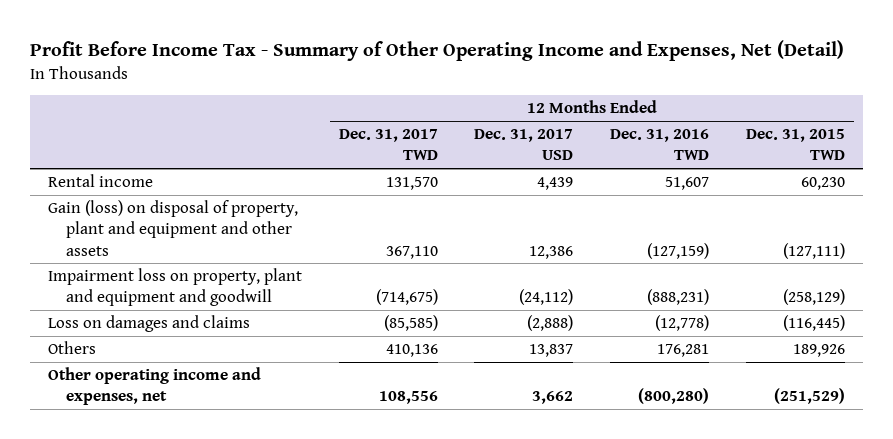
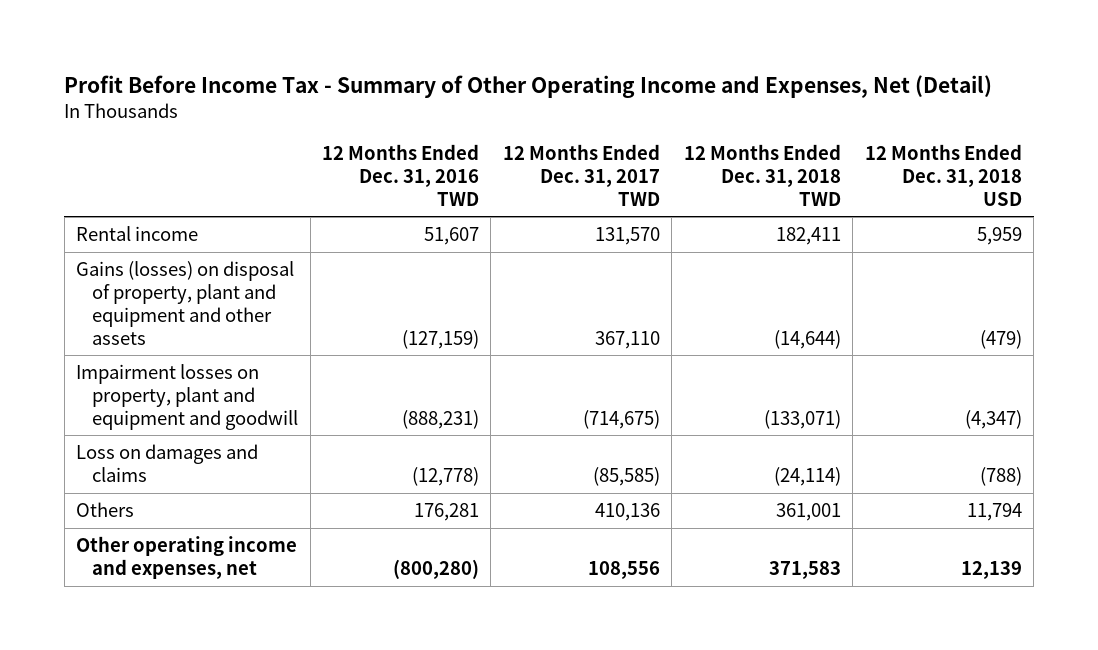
- | 12 Months Ended Dec. 31, 2017 TWD | 12 Months Ended Dec. 31, 2017 USD | 12 Months Ended Dec. 31, 2016 TWD | 12 Months Ended Dec. 31, 2015 TWD
+ | 12 Months Ended Dec. 31, 2016 TWD | 12 Months Ended Dec. 31, 2017 TWD | 12 Months Ended Dec. 31, 2018 TWD | 12 Months Ended Dec. 31, 2018 USD
- Gain (loss) on disposal of property, plant and equipment and other assets | 367,110 | 12,386 | (127,159) | (127,111)
- Impairment loss on property, plant and equipment and goodwill | (714,675) | (24,112) | (888,231) | (258,129)
+ Gains (losses) on disposal of property, plant and equipment and other assets | (127,159) | 367,110 | (14,644) | (479)
+ Impairment losses on property, plant and equipment and goodwill | (888,231) | (714,675) | (133,071) | (4,347)

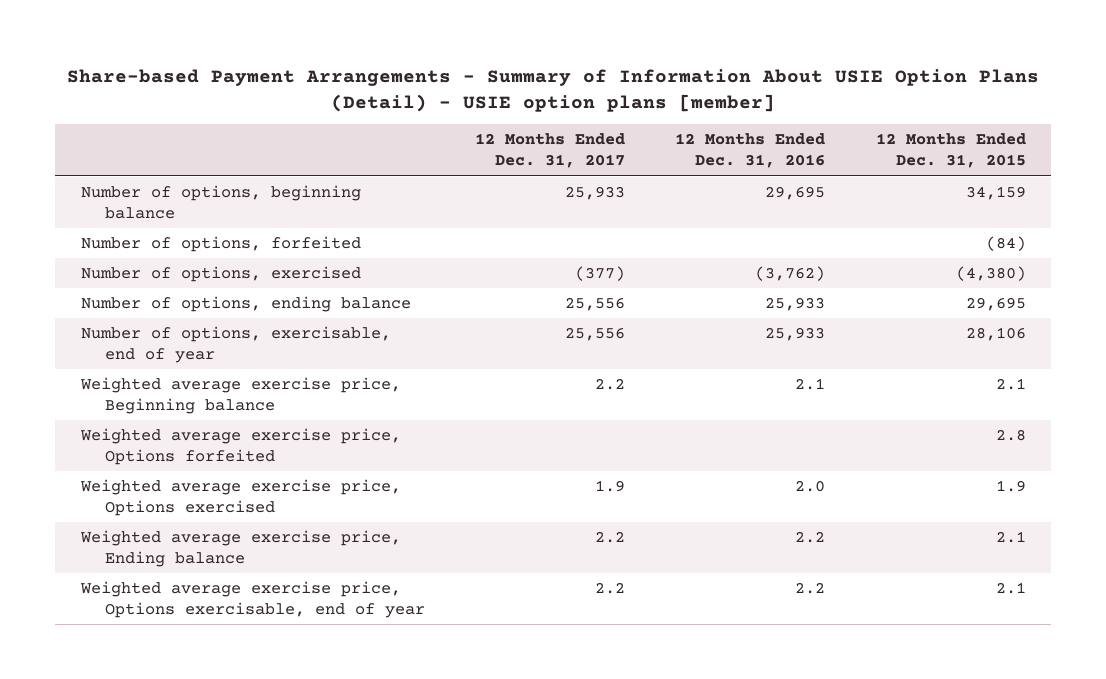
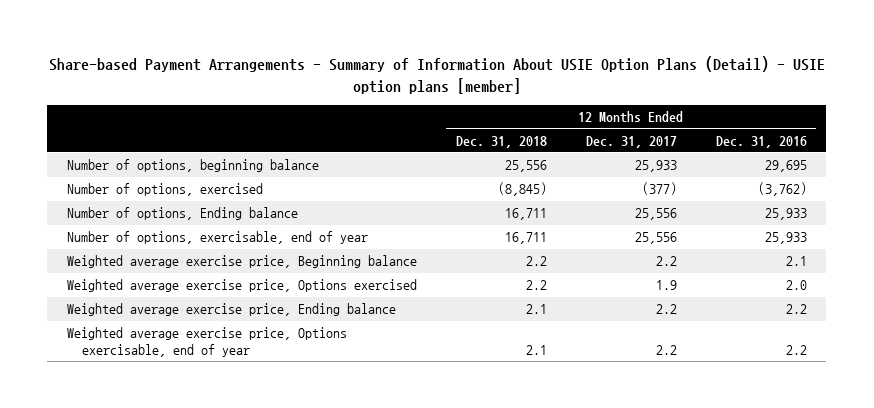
- | 12 Months Ended Dec. 31, 2017 | 12 Months Ended Dec. 31, 2016 | 12 Months Ended Dec. 31, 2015
+ | 12 Months Ended Dec. 31, 2018 | 12 Months Ended Dec. 31, 2017 | 12 Months Ended Dec. 31, 2016
- Number of options, forfeited | | | (84)
- Number of options, ending balance | 25,556 | 25,933 | 29,695
+ Number of options, Ending balance | 16,711 | 25,556 | 25,933
- Weighted average exercise price, Options forfeited | | | 2.8

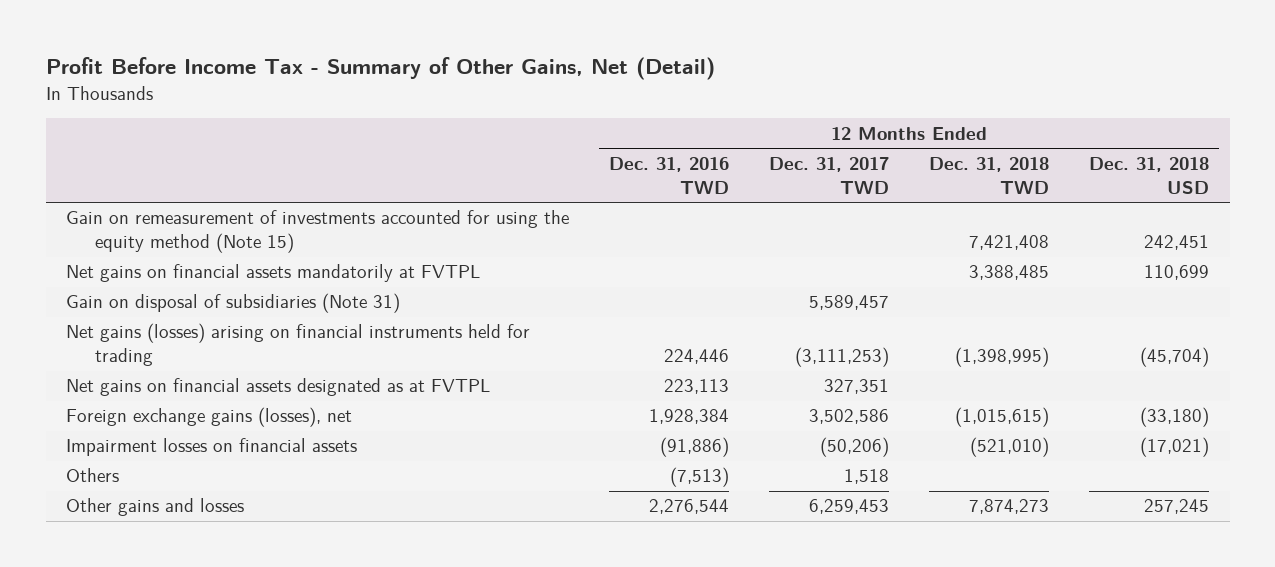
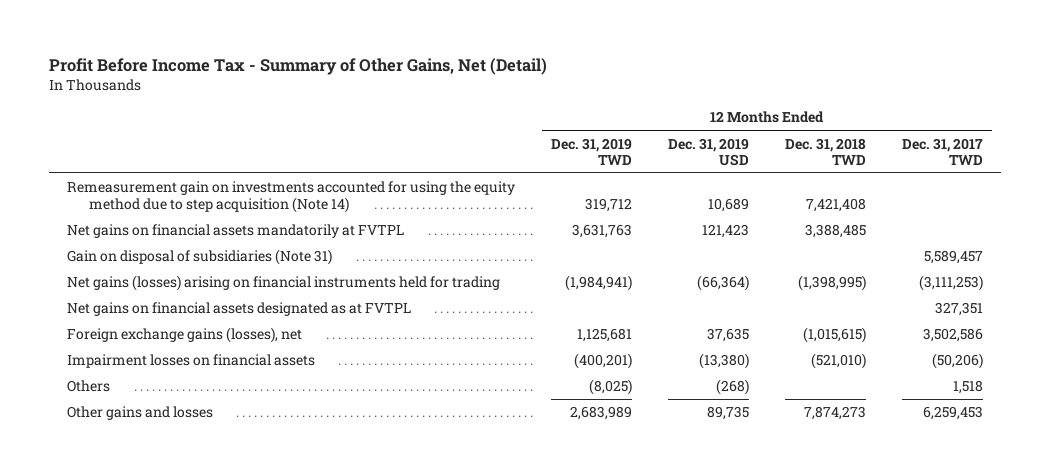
- | 12 Months Ended Dec. 31, 2016 TWD | 12 Months Ended Dec. 31, 2017 TWD | 12 Months Ended Dec. 31, 2018 TWD | 12 Months Ended Dec. 31, 2018 USD
+ | 12 Months Ended Dec. 31, 2019 TWD | 12 Months Ended Dec. 31, 2019 USD | 12 Months Ended Dec. 31, 2018 TWD | 12 Months Ended Dec. 31, 2017 TWD
- Gain on remeasurement of investments accounted for using the equity method (Note 15) | | | 7,421,408 | 242,451
+ Remeasurement gain on investments accounted for using the equity method due to step acquisition (Note 14) | 319,712 | 10,689 | 7,421,408 |

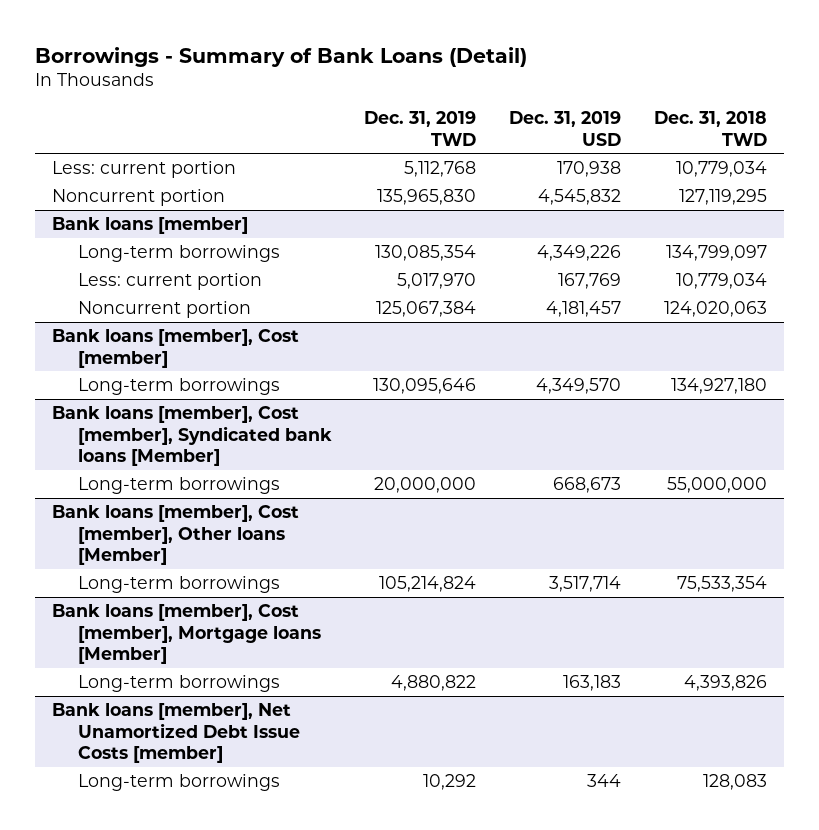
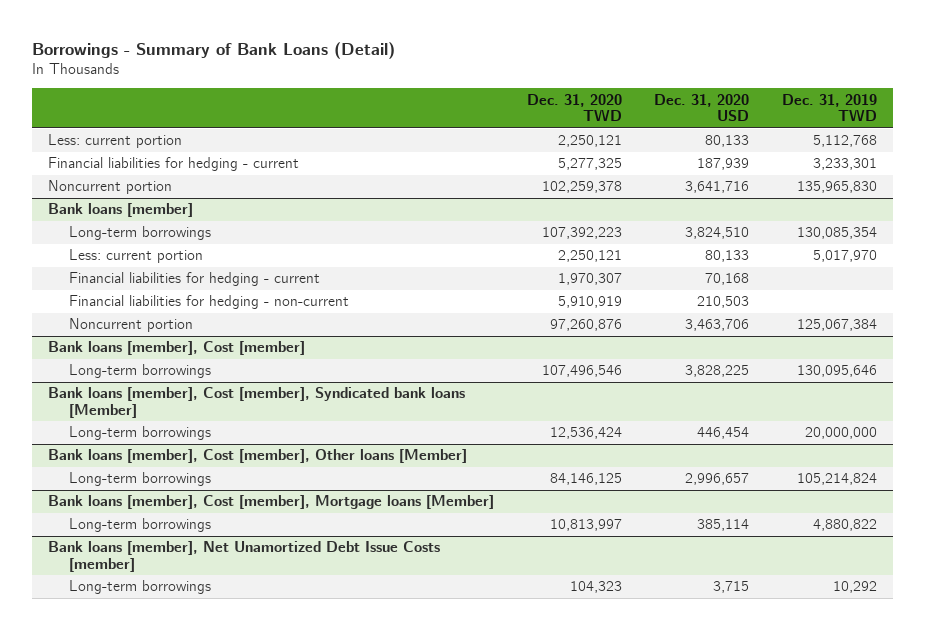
- | Dec. 31, 2019 TWD | Dec. 31, 2019 USD | Dec. 31, 2018 TWD
+ | Dec. 31, 2020 TWD | Dec. 31, 2020 USD | Dec. 31, 2019 TWD
+ Financial liabilities for hedging - current | 5,277,325 | 187,939 | 3,233,301
@ Bank loans [member]
+ Financial liabilities for hedging - current | 1,970,307 | 70,168 |
+ Financial liabilities for hedging - non-current | 5,910,919 | 210,503 |

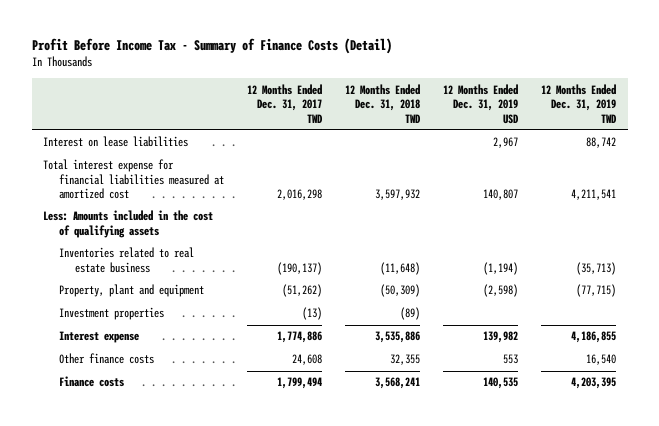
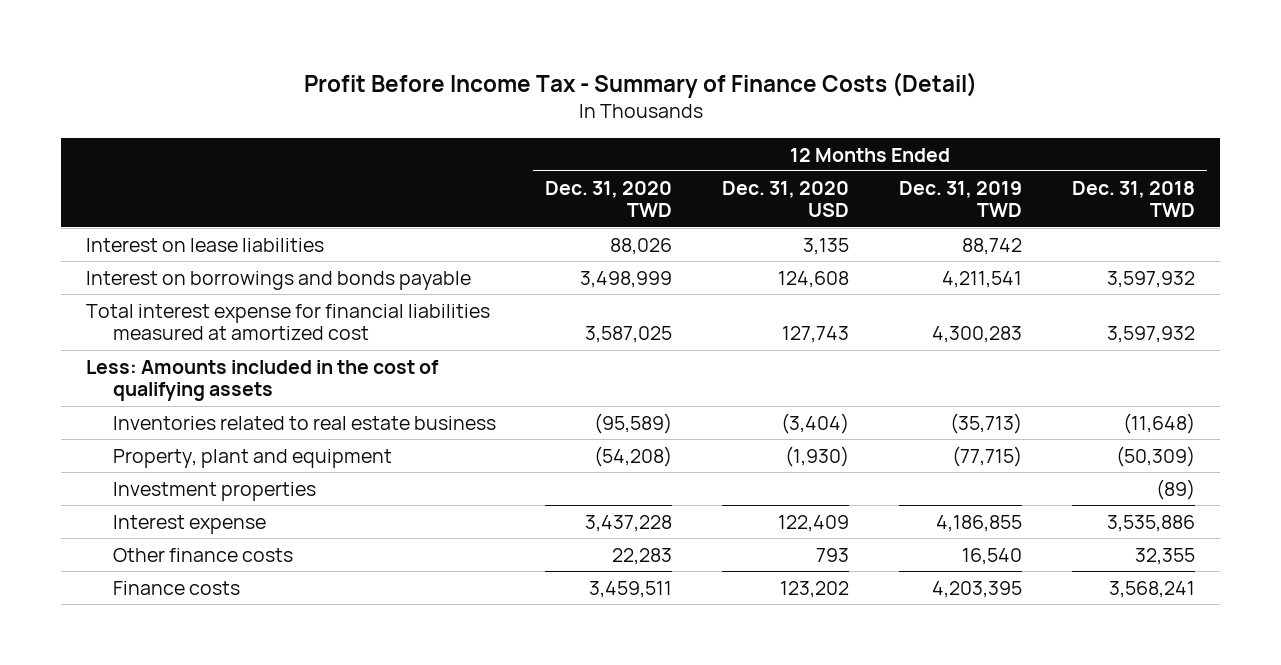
- | 12 Months Ended Dec. 31, 2017 TWD | 12 Months Ended Dec. 31, 2018 TWD | 12 Months Ended Dec. 31, 2019 USD | 12 Months Ended Dec. 31, 2019 TWD
+ | 12 Months Ended Dec. 31, 2020 TWD | 12 Months Ended Dec. 31, 2020 USD | 12 Months Ended Dec. 31, 2019 TWD | 12 Months Ended Dec. 31, 2018 TWD
- Total interest expense for financial liabilities measured at amortized cost | 2,016,298 | 3,597,932 | 140,807 | 4,211,541
+ Interest on borrowings and bonds payable | 3,498,999 | 124,608 | 4,211,541 | 3,597,932
+ Total interest expense for financial liabilities measured at amortized cost | 3,587,025 | 127,743 | 4,300,283 | 3,597,932

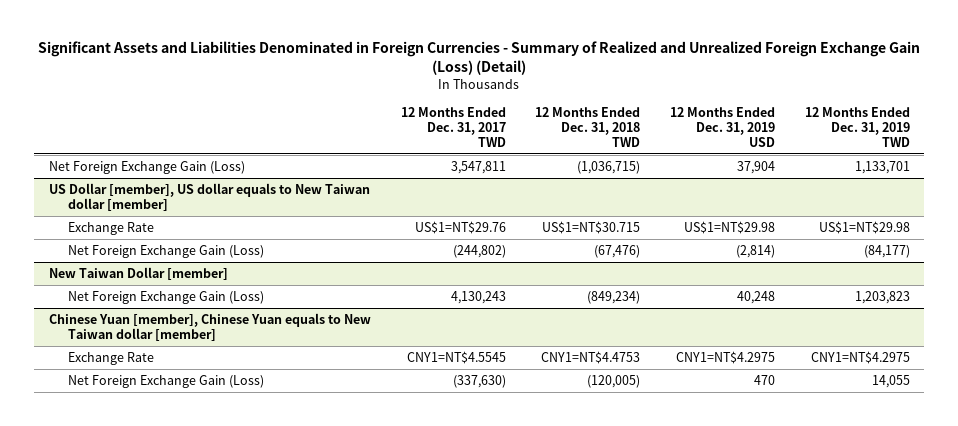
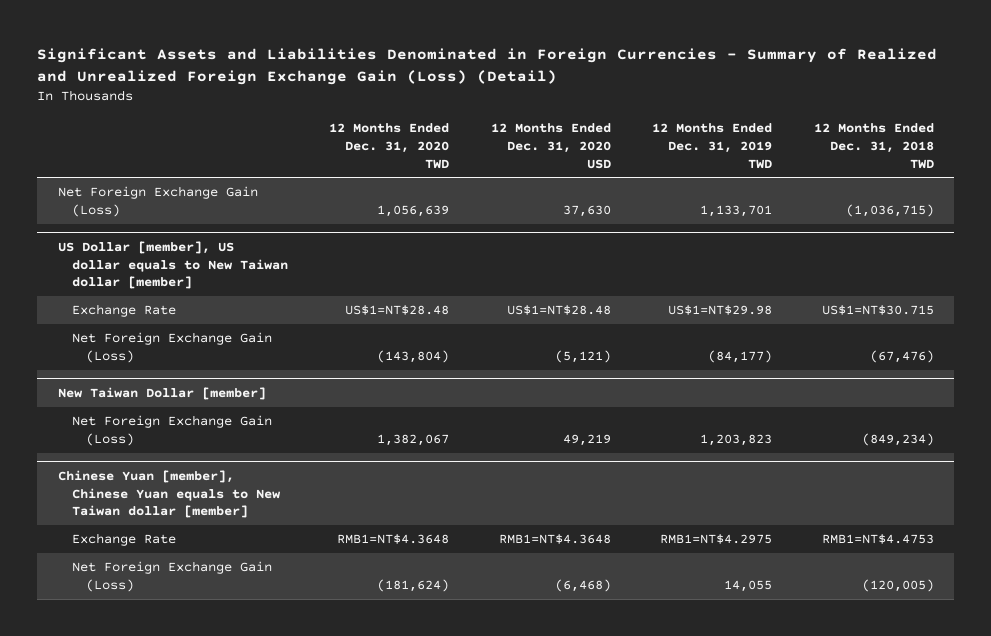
- | 12 Months Ended Dec. 31, 2017 TWD | 12 Months Ended Dec. 31, 2018 TWD | 12 Months Ended Dec. 31, 2019 USD | 12 Months Ended Dec. 31, 2019 TWD
+ | 12 Months Ended Dec. 31, 2020 TWD | 12 Months Ended Dec. 31, 2020 USD | 12 Months Ended Dec. 31, 2019 TWD | 12 Months Ended Dec. 31, 2018 TWD
@ Chinese Yuan [member], Chinese Yuan equals to New Taiwan dollar [member]
- Exchange Rate | CNY1=NT$4.5545 | CNY1=NT$4.4753 | CNY1=NT$4.2975 | CNY1=NT$4.2975
+ Exchange Rate | RMB1=NT$4.3648 | RMB1=NT$4.3648 | RMB1=NT$4.2975 | RMB1=NT$4.4753

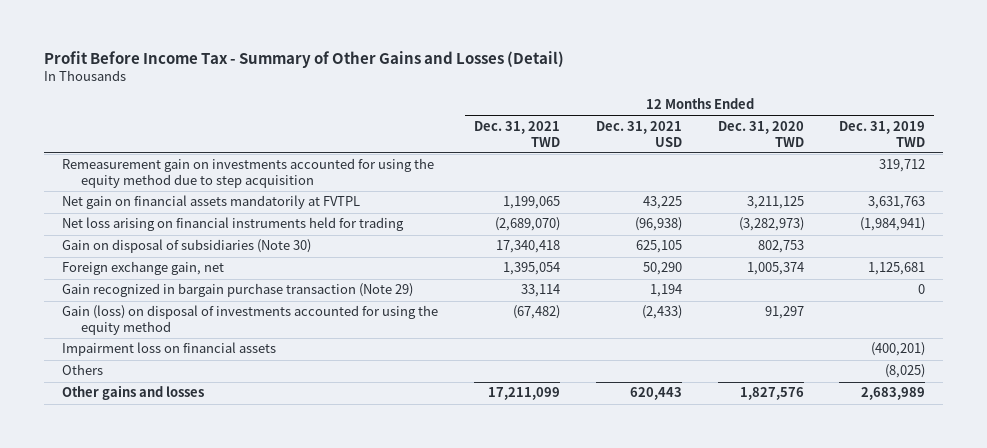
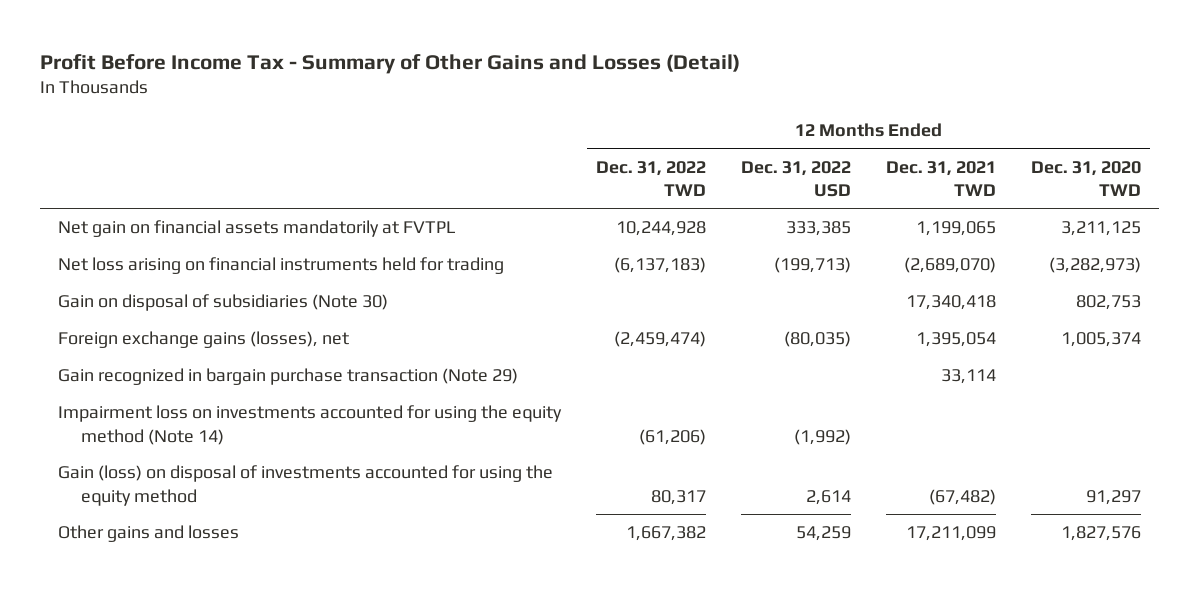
- | 12 Months Ended Dec. 31, 2021 TWD | 12 Months Ended Dec. 31, 2021 USD | 12 Months Ended Dec. 31, 2020 TWD | 12 Months Ended Dec. 31, 2019 TWD
+ | 12 Months Ended Dec. 31, 2022 TWD | 12 Months Ended Dec. 31, 2022 USD | 12 Months Ended Dec. 31, 2021 TWD | 12 Months Ended Dec. 31, 2020 TWD
- Remeasurement gain on investments accounted for using the equity method due to step acquisition | | | | 319,712
- Foreign exchange gain, net | 1,395,054 | 50,290 | 1,005,374 | 1,125,681
+ Foreign exchange gains (losses), net | (2,459,474) | (80,035) | 1,395,054 | 1,005,374
+ Impairment loss on investments accounted for using the equity method (Note 14) | (61,206) | (1,992) | |
- Impairment loss on financial assets | | | | (400,201)
- Others | | | | (8,025)

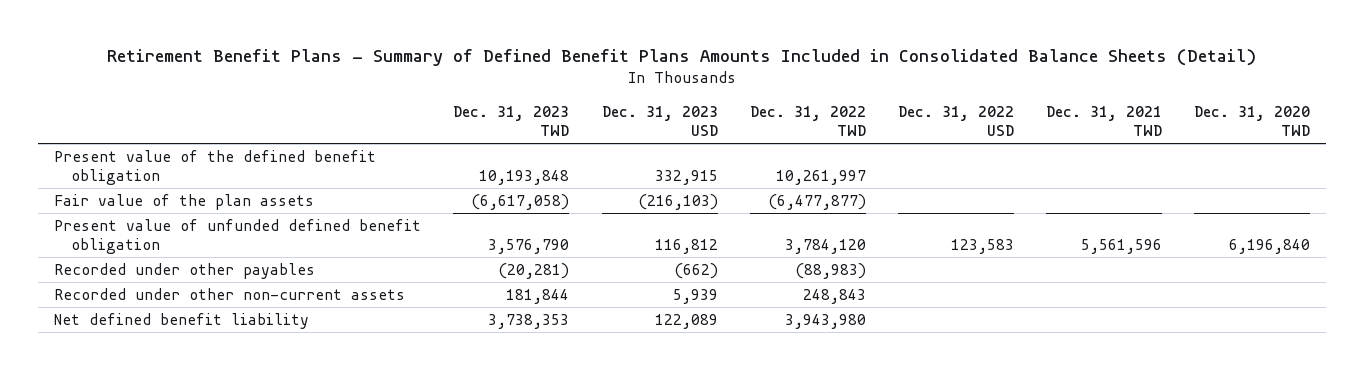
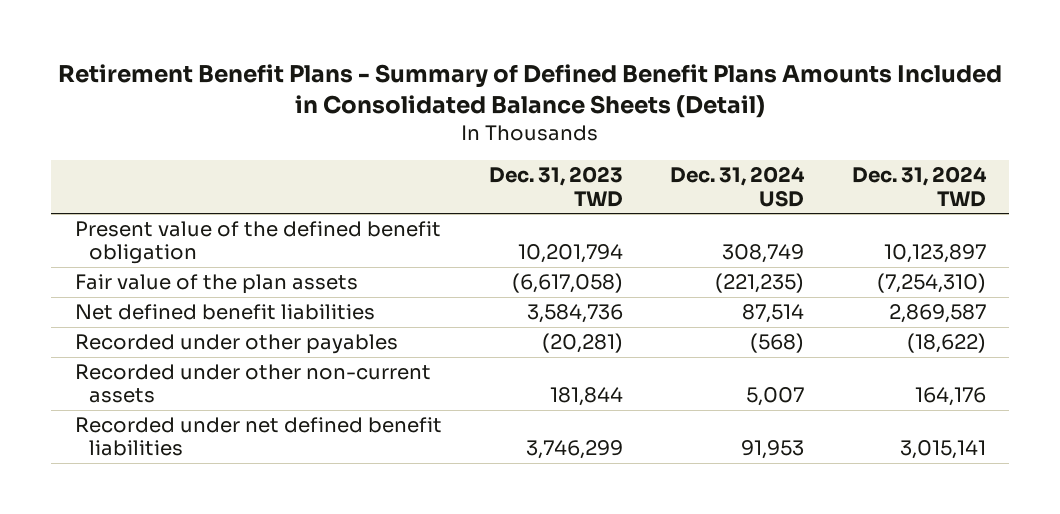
- | Dec. 31, 2023 TWD | Dec. 31, 2023 USD | Dec. 31, 2022 TWD | Dec. 31, 2022 USD | Dec. 31, 2021 TWD | Dec. 31, 2020 TWD
+ | Dec. 31, 2023 TWD | Dec. 31, 2024 USD | Dec. 31, 2024 TWD
- Present value of the defined benefit obligation | 10,193,848 | 332,915 | 10,261,997 | | |
+ Present value of the defined benefit obligation | 10,201,794 | 308,749 | 10,123,897
- Present value of unfunded defined benefit obligation | 3,576,790 | 116,812 | 3,784,120 | 123,583 | 5,561,596 | 6,196,840
+ Net defined benefit liabilities | 3,584,736 | 87,514 | 2,869,587
- Net defined benefit liability | 3,738,353 | 122,089 | 3,943,980 | | |
+ Recorded under net defined benefit liabilities | 3,746,299 | 91,953 | 3,015,141

